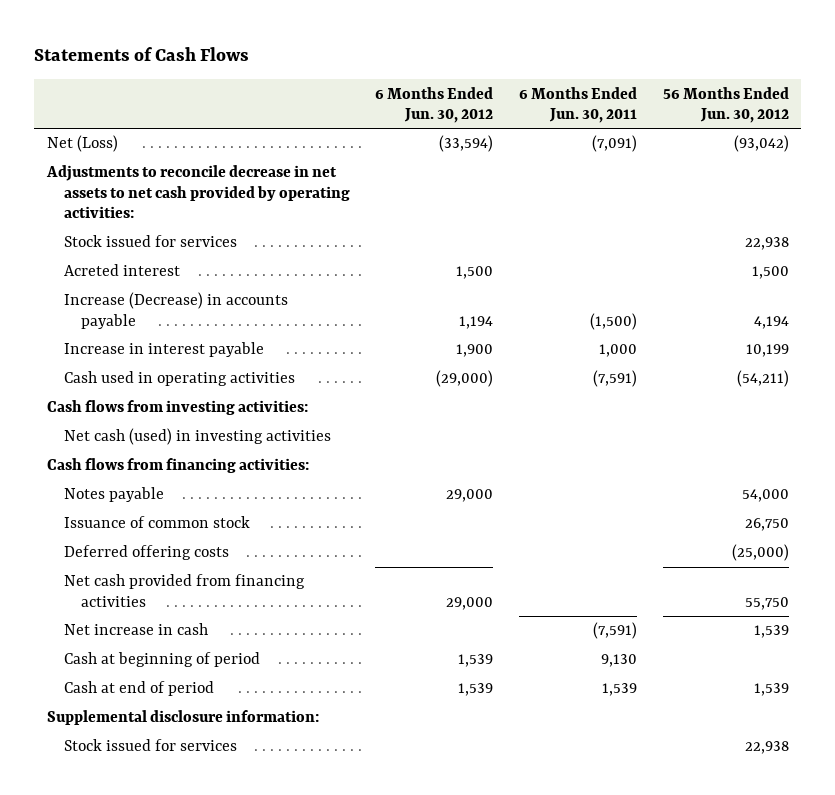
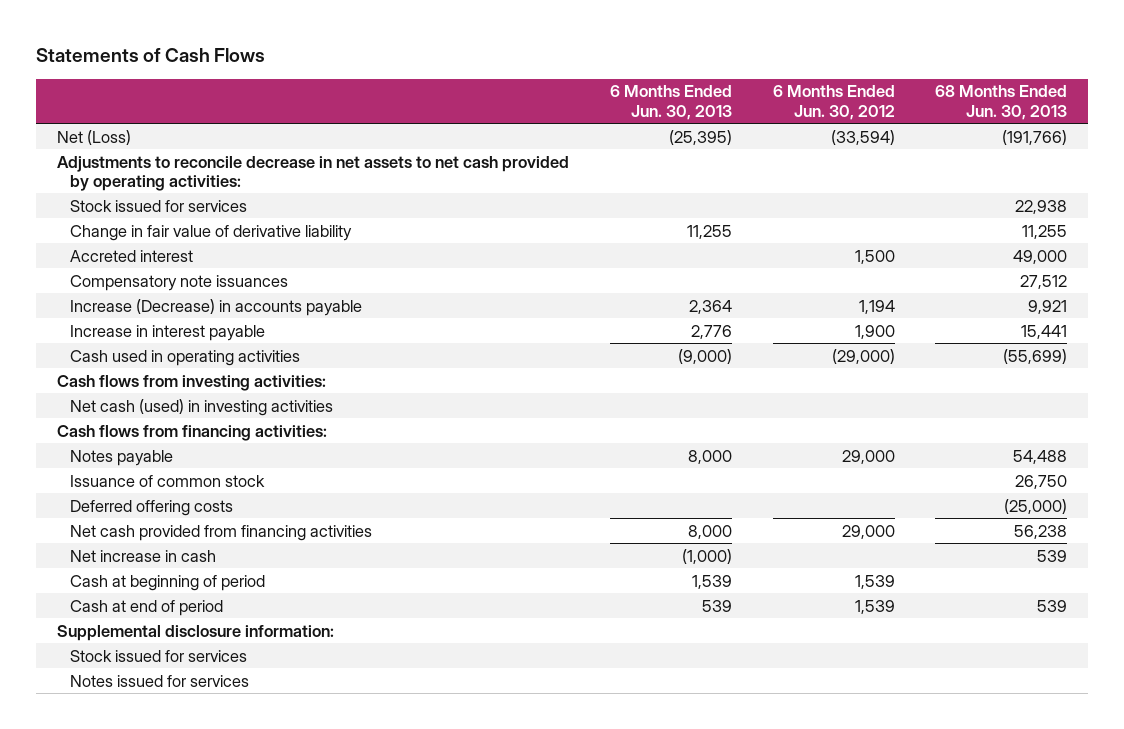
- | 6 Months Ended Jun. 30, 2012 | 6 Months Ended Jun. 30, 2011 | 56 Months Ended Jun. 30, 2012
+ | 6 Months Ended Jun. 30, 2013 | 6 Months Ended Jun. 30, 2012 | 68 Months Ended Jun. 30, 2013
- Acreted interest | 1,500 | | 1,500
+ Change in fair value of derivative liability | 11,255 | | 11,255
+ Accreted interest | | 1,500 | 49,000
+ Compensatory note issuances | | | 27,512
+ Notes issued for services

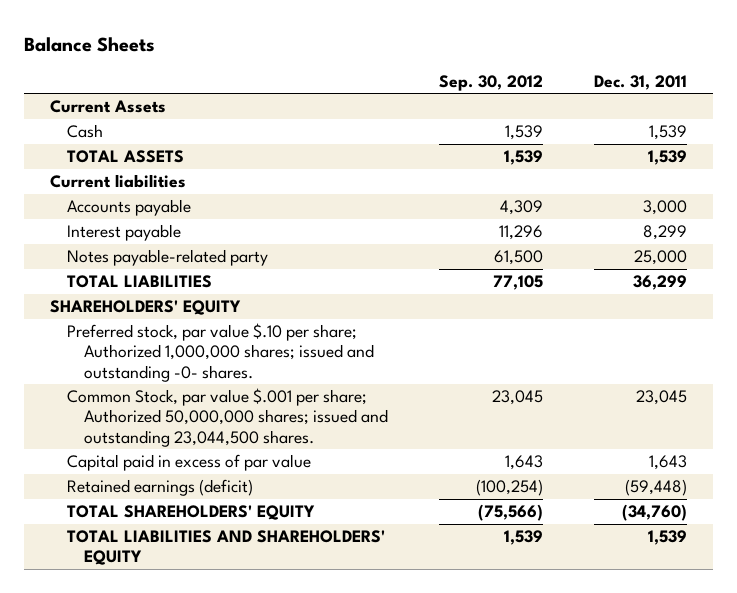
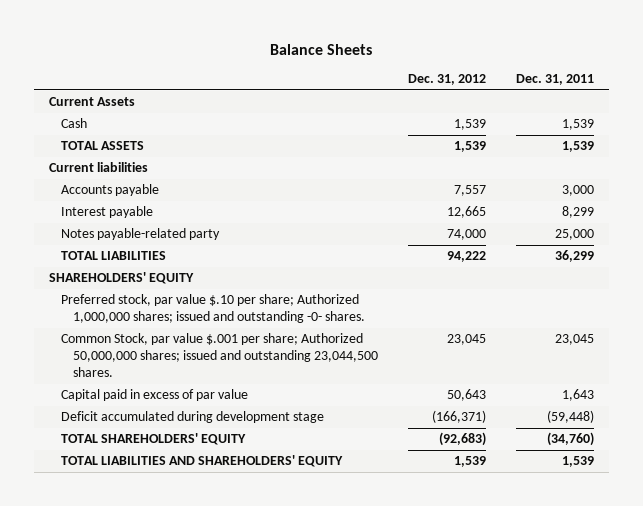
- | Sep. 30, 2012 | Dec. 31, 2011
+ | Dec. 31, 2012 | Dec. 31, 2011
- Retained earnings (deficit) | (100,254) | (59,448)
+ Deficit accumulated during development stage | (166,371) | (59,448)

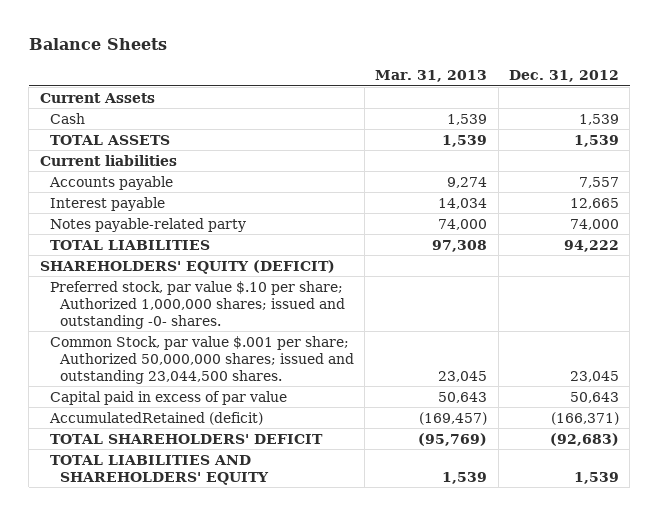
- | Dec. 31, 2012 | Dec. 31, 2011
+ | Mar. 31, 2013 | Dec. 31, 2012
- SHAREHOLDERS' EQUITY
+ SHAREHOLDERS' EQUITY (DEFICIT)
- Deficit accumulated during development stage | (166,371) | (59,448)
- TOTAL SHAREHOLDERS' EQUITY | (92,683) | (34,760)
+ AccumulatedRetained (deficit) | (169,457) | (166,371)
+ TOTAL SHAREHOLDERS' DEFICIT | (95,769) | (92,683)

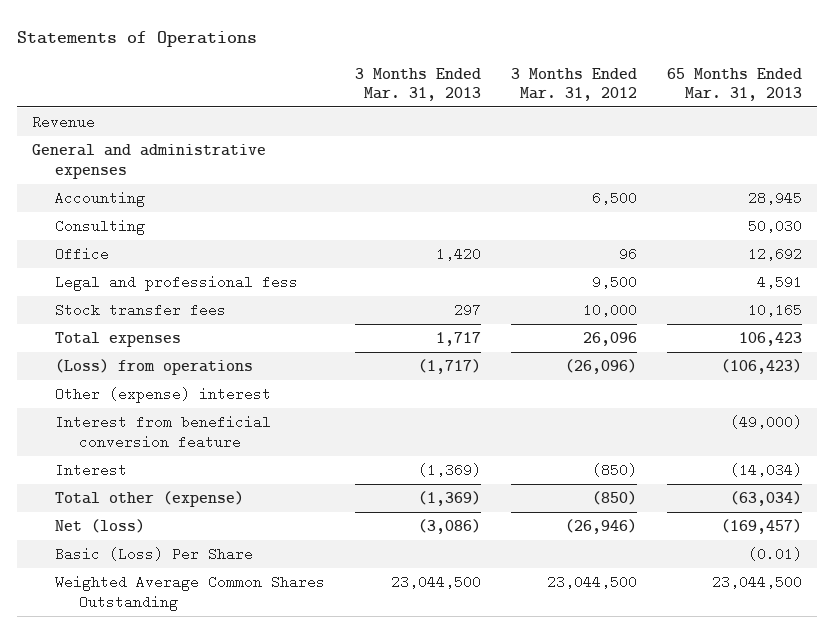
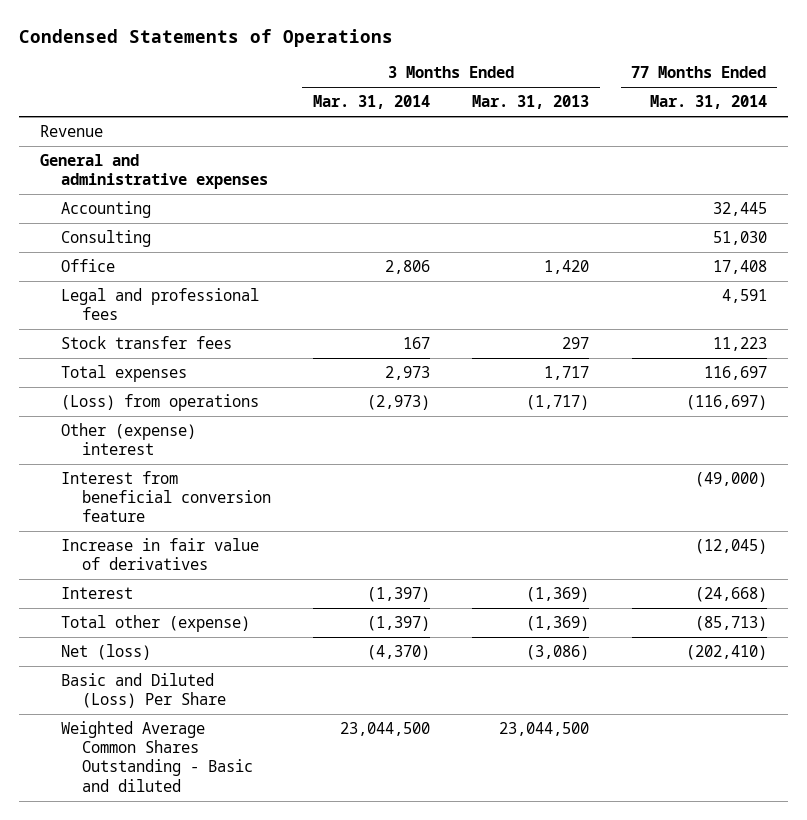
- Statements of Operations
+ Condensed Statements of Operations
- | 3 Months Ended Mar. 31, 2013 | 3 Months Ended Mar. 31, 2012 | 65 Months Ended Mar. 31, 2013
+ | 3 Months Ended Mar. 31, 2014 | 3 Months Ended Mar. 31, 2013 | 77 Months Ended Mar. 31, 2014
- Legal and professional fess | | 9,500 | 4,591
+ Legal and professional fees | | | 4,591
+ Increase in fair value of derivatives | | | (12,045)
- Basic (Loss) Per Share | | | (0.01)
- Weighted Average Common Shares Outstanding | 23,044,500 | 23,044,500 | 23,044,500
+ Basic and Diluted (Loss) Per Share
+ Weighted Average Common Shares Outstanding - Basic and diluted | 23,044,500 | 23,044,500 |

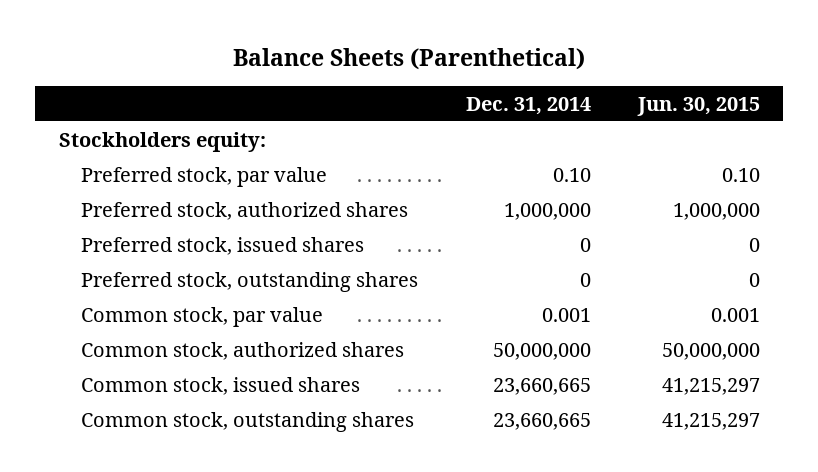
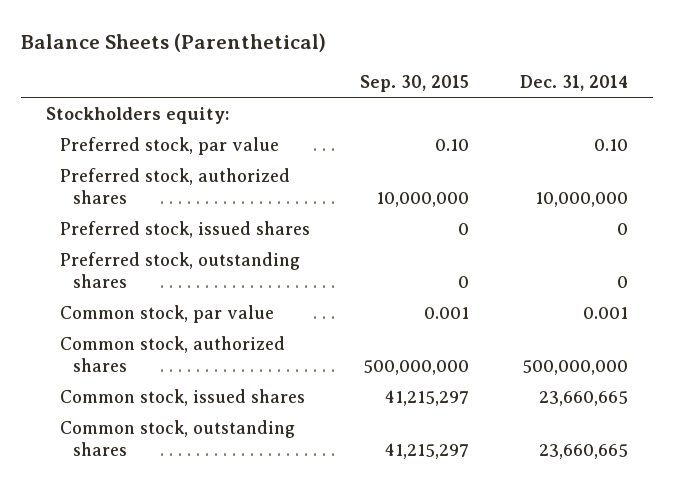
- | Dec. 31, 2014 | Jun. 30, 2015
+ | Sep. 30, 2015 | Dec. 31, 2014
- Preferred stock, authorized shares | 1,000,000 | 1,000,000
+ Preferred stock, authorized shares | 10,000,000 | 10,000,000
- Common stock, authorized shares | 50,000,000 | 50,000,000
+ Common stock, authorized shares | 500,000,000 | 500,000,000

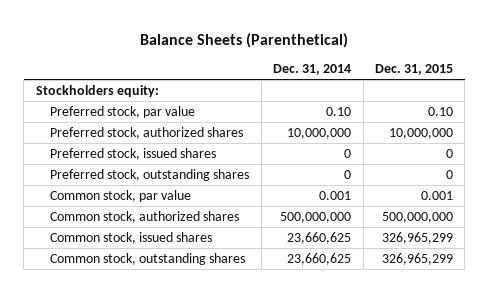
- | Sep. 30, 2015 | Dec. 31, 2014
+ | Dec. 31, 2014 | Dec. 31, 2015
- Common stock, issued shares | 41,215,297 | 23,660,665
- Common stock, outstanding shares | 41,215,297 | 23,660,665
+ Common stock, issued shares | 23,660,625 | 326,965,299
+ Common stock, outstanding shares | 23,660,625 | 326,965,299

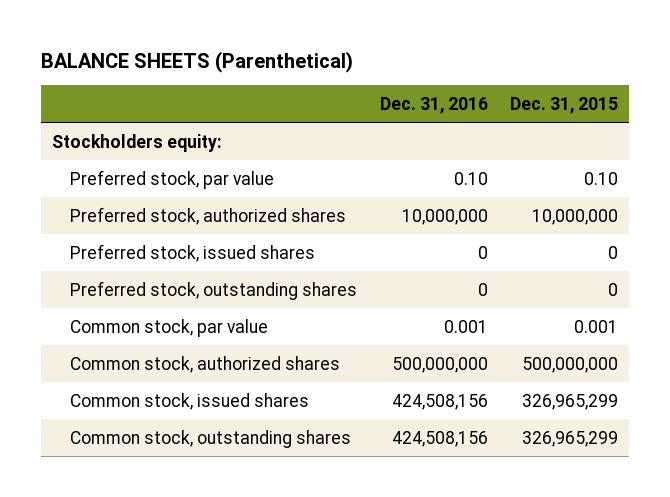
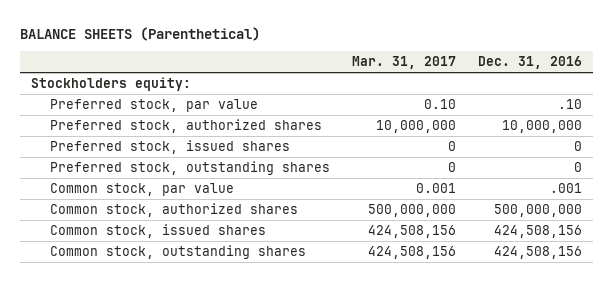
- | Dec. 31, 2016 | Dec. 31, 2015
+ | Mar. 31, 2017 | Dec. 31, 2016
- Preferred stock, par value | 0.10 | 0.10
+ Preferred stock, par value | 0.10 | .10
- Common stock, par value | 0.001 | 0.001
+ Common stock, par value | 0.001 | .001

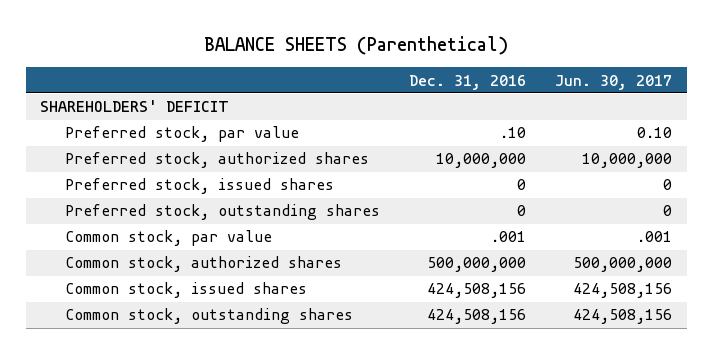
- | Mar. 31, 2017 | Dec. 31, 2016
+ | Dec. 31, 2016 | Jun. 30, 2017
- Stockholders equity:
+ SHAREHOLDERS' DEFICIT

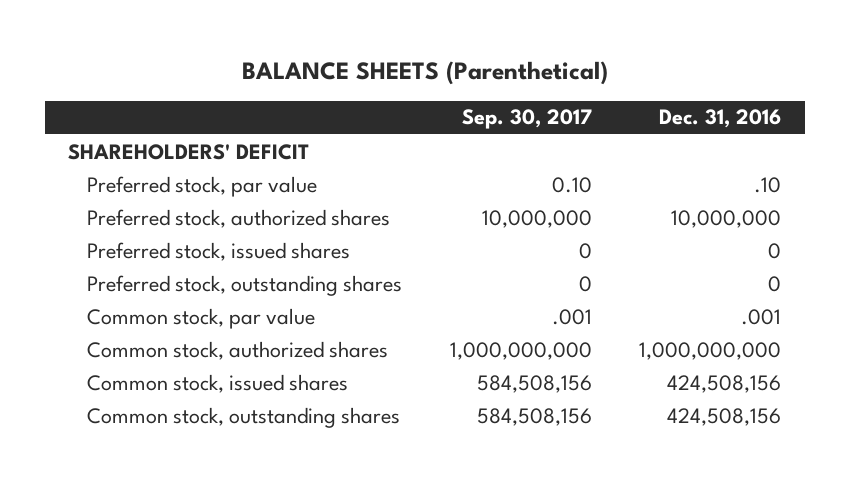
- | Dec. 31, 2016 | Jun. 30, 2017
+ | Sep. 30, 2017 | Dec. 31, 2016
- Common stock, authorized shares | 500,000,000 | 500,000,000
+ Common stock, authorized shares | 1,000,000,000 | 1,000,000,000

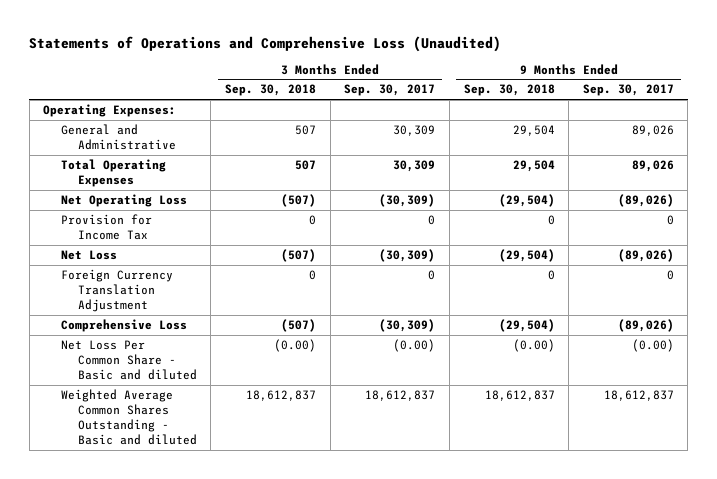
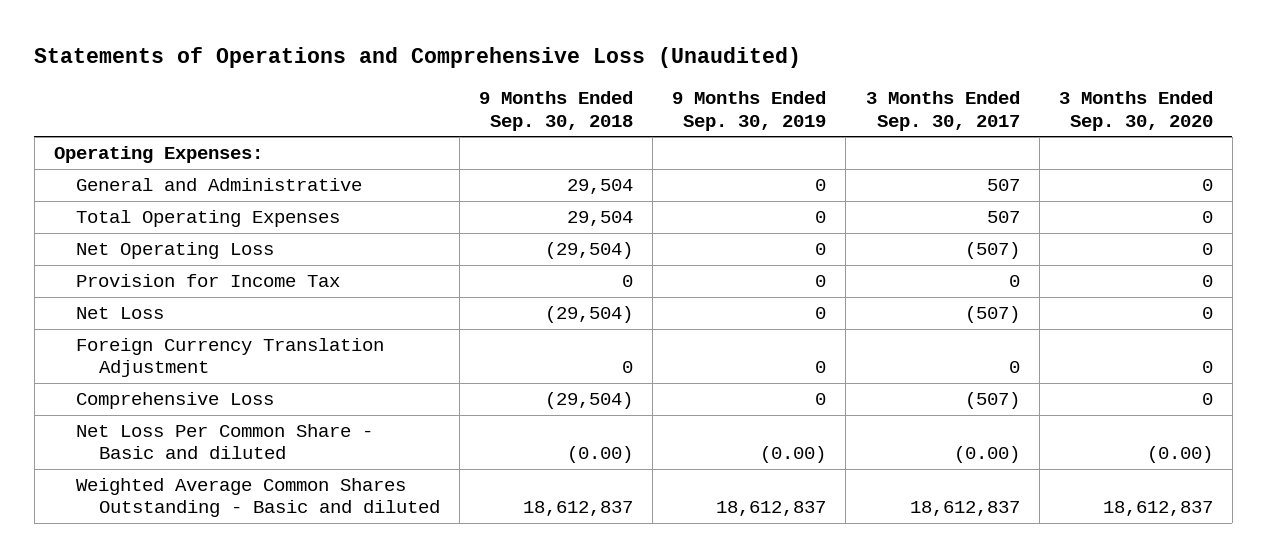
- | 3 Months Ended Sep. 30, 2018 | 3 Months Ended Sep. 30, 2017 | 9 Months Ended Sep. 30, 2018 | 9 Months Ended Sep. 30, 2017
+ | 9 Months Ended Sep. 30, 2018 | 9 Months Ended Sep. 30, 2019 | 3 Months Ended Sep. 30, 2017 | 3 Months Ended Sep. 30, 2020
- General and Administrative | 507 | 30,309 | 29,504 | 89,026
- Total Operating Expenses | 507 | 30,309 | 29,504 | 89,026
- Net Operating Loss | (507) | (30,309) | (29,504) | (89,026)
+ General and Administrative | 29,504 | 0 | 507 | 0
+ Total Operating Expenses | 29,504 | 0 | 507 | 0
+ Net Operating Loss | (29,504) | 0 | (507) | 0
- Net Loss | (507) | (30,309) | (29,504) | (89,026)
+ Net Loss | (29,504) | 0 | (507) | 0
- Comprehensive Loss | (507) | (30,309) | (29,504) | (89,026)
+ Comprehensive Loss | (29,504) | 0 | (507) | 0

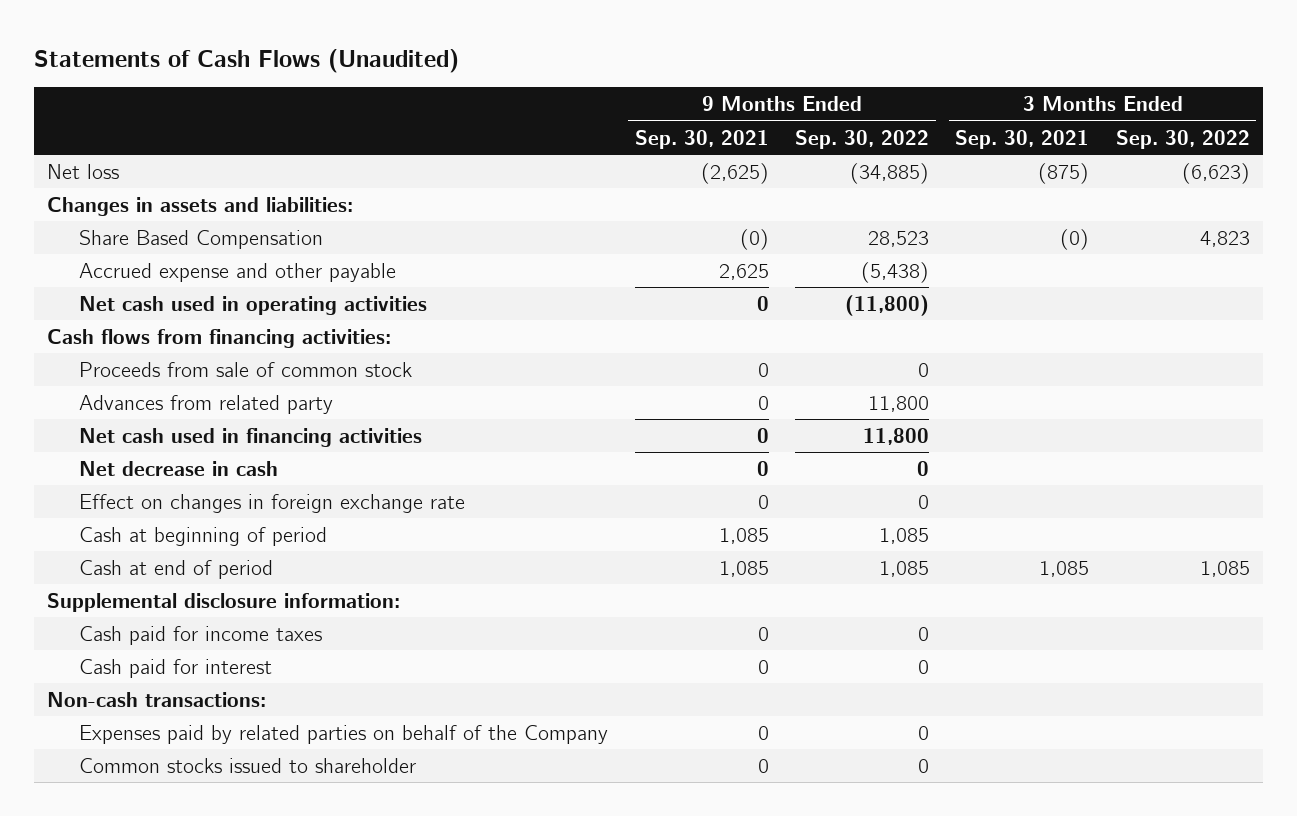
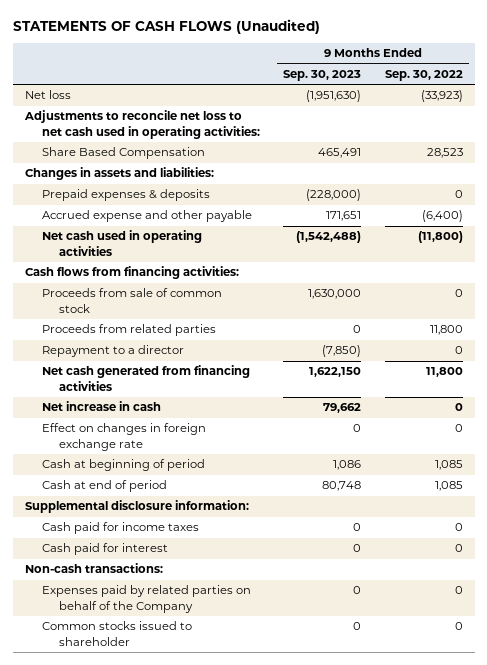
- Statements of Cash Flows (Unaudited)
+ STATEMENTS OF CASH FLOWS (Unaudited)
- | 9 Months Ended Sep. 30, 2021 | 9 Months Ended Sep. 30, 2022 | 3 Months Ended Sep. 30, 2021 | 3 Months Ended Sep. 30, 2022
+ | 9 Months Ended Sep. 30, 2023 | 9 Months Ended Sep. 30, 2022
- Net loss | (2,625) | (34,885) | (875) | (6,623)
+ Net loss | (1,951,630) | (33,923)
+ Adjustments to reconcile net loss to net cash used in operating activities:
- Accrued expense and other payable | 2,625 | (5,438) | |
moved down: Changes in assets and liabilities:
+ Prepaid expenses & deposits | (228,000) | 0
+ Accrued expense and other payable | 171,651 | (6,400)
- Advances from related party | 0 | 11,800 | |
- Net cash used in financing activities | 0 | 11,800 | |
- Net decrease in cash | 0 | 0 | |
+ Proceeds from related parties | 0 | 11,800
+ Repayment to a director | (7,850) | 0
+ Net cash generated from financing activities | 1,622,150 | 11,800
+ Net increase in cash | 79,662 | 0

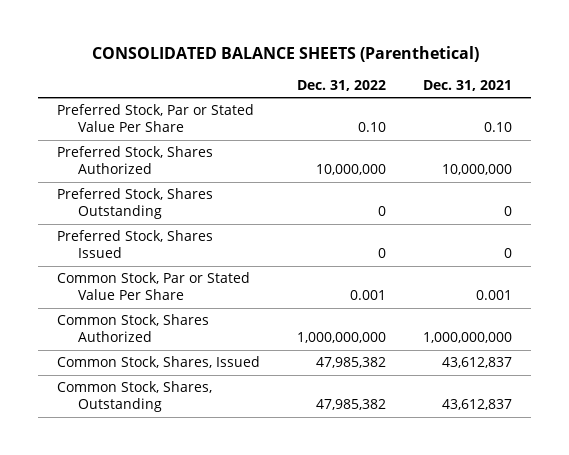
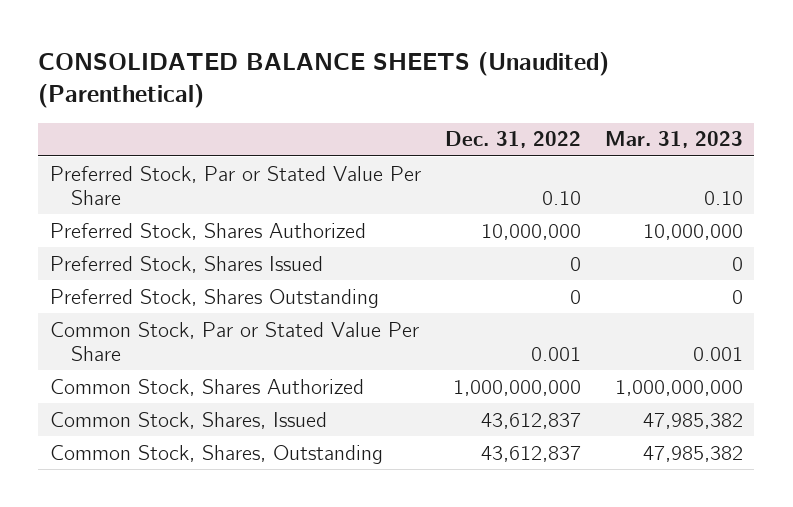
- CONSOLIDATED BALANCE SHEETS (Parenthetical)
+ CONSOLIDATED BALANCE SHEETS (Unaudited) (Parenthetical)
- | Dec. 31, 2022 | Dec. 31, 2021
+ | Dec. 31, 2022 | Mar. 31, 2023
moved down: Preferred Stock, Shares Outstanding | 0 | 0
- Common Stock, Shares, Issued | 47,985,382 | 43,612,837
- Common Stock, Shares, Outstanding | 47,985,382 | 43,612,837
+ Common Stock, Shares, Issued | 43,612,837 | 47,985,382
+ Common Stock, Shares, Outstanding | 43,612,837 | 47,985,382

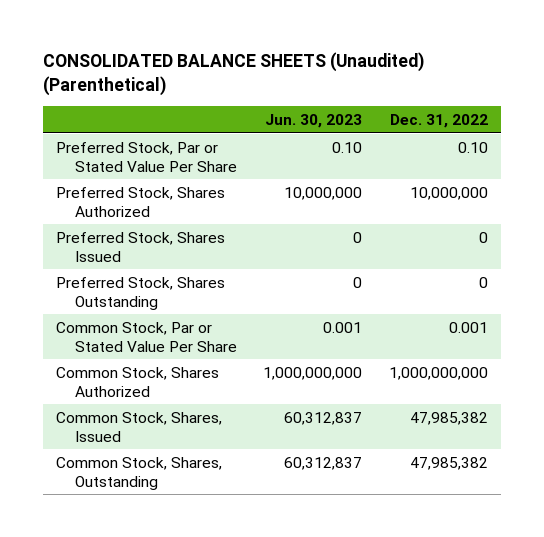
- | Dec. 31, 2022 | Mar. 31, 2023
+ | Jun. 30, 2023 | Dec. 31, 2022
- Common Stock, Shares, Issued | 43,612,837 | 47,985,382
- Common Stock, Shares, Outstanding | 43,612,837 | 47,985,382
+ Common Stock, Shares, Issued | 60,312,837 | 47,985,382
+ Common Stock, Shares, Outstanding | 60,312,837 | 47,985,382

